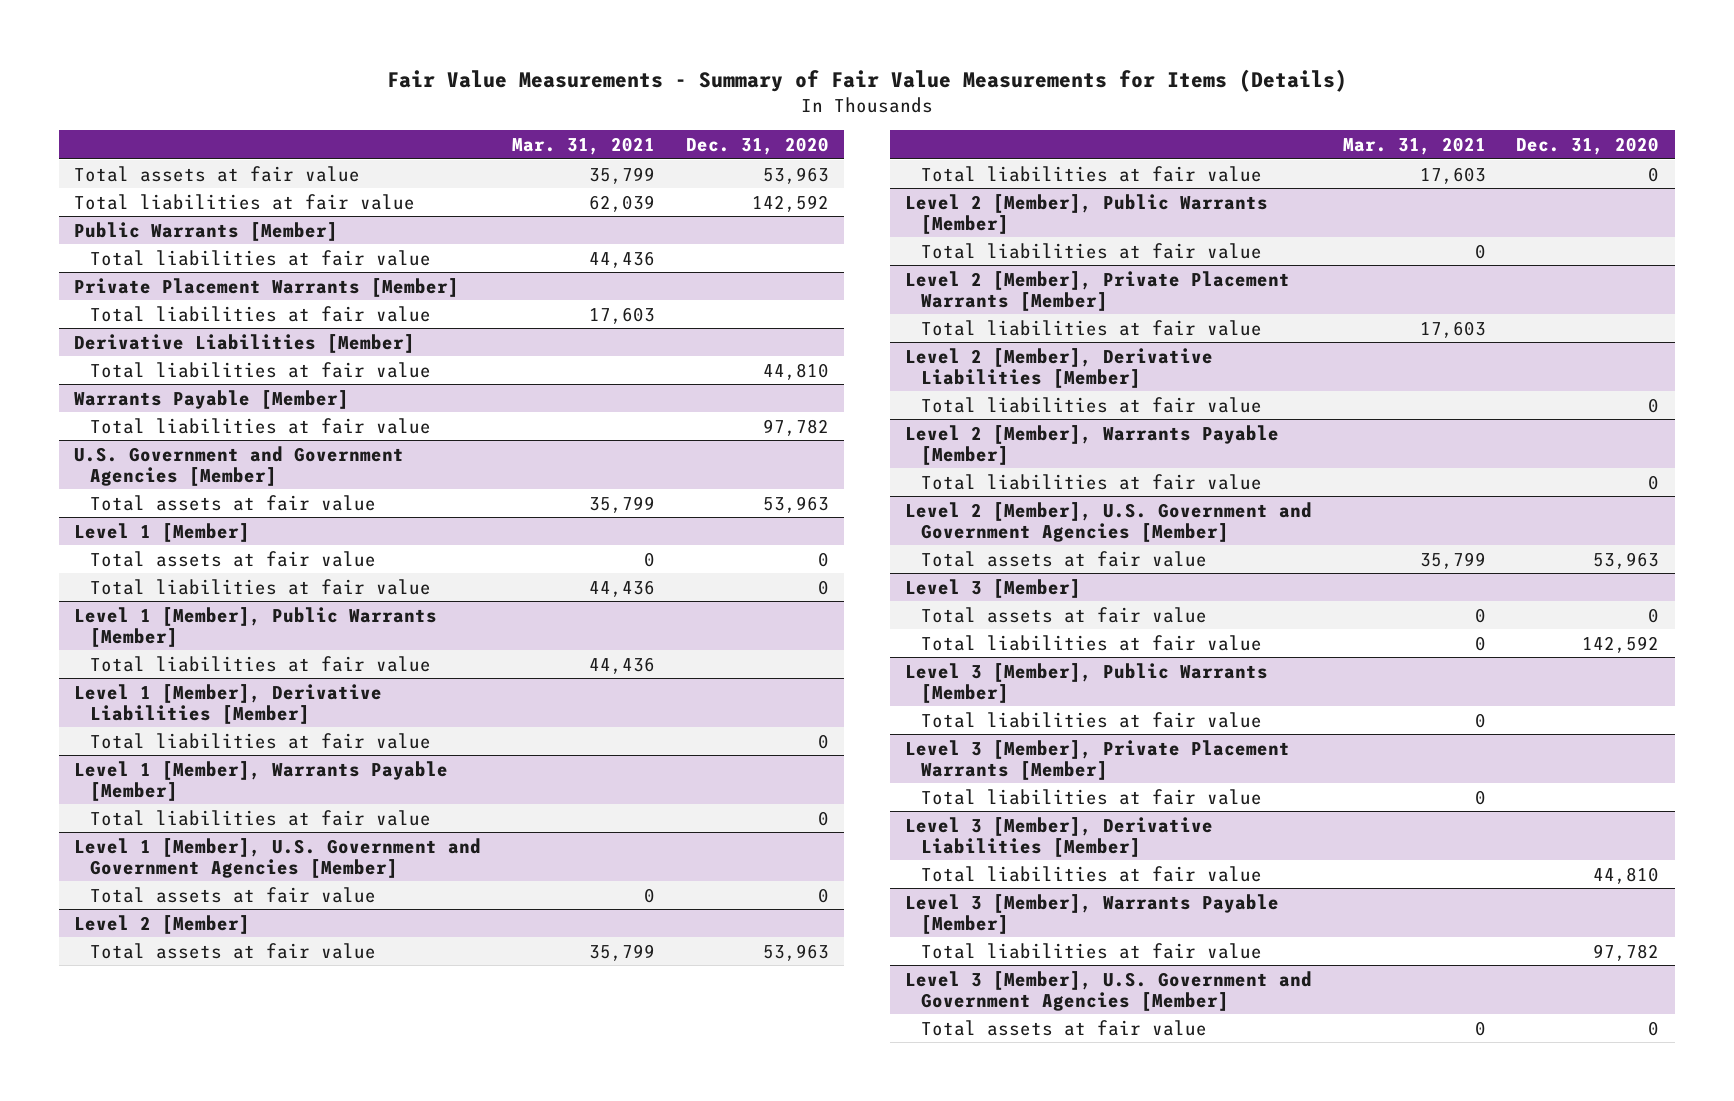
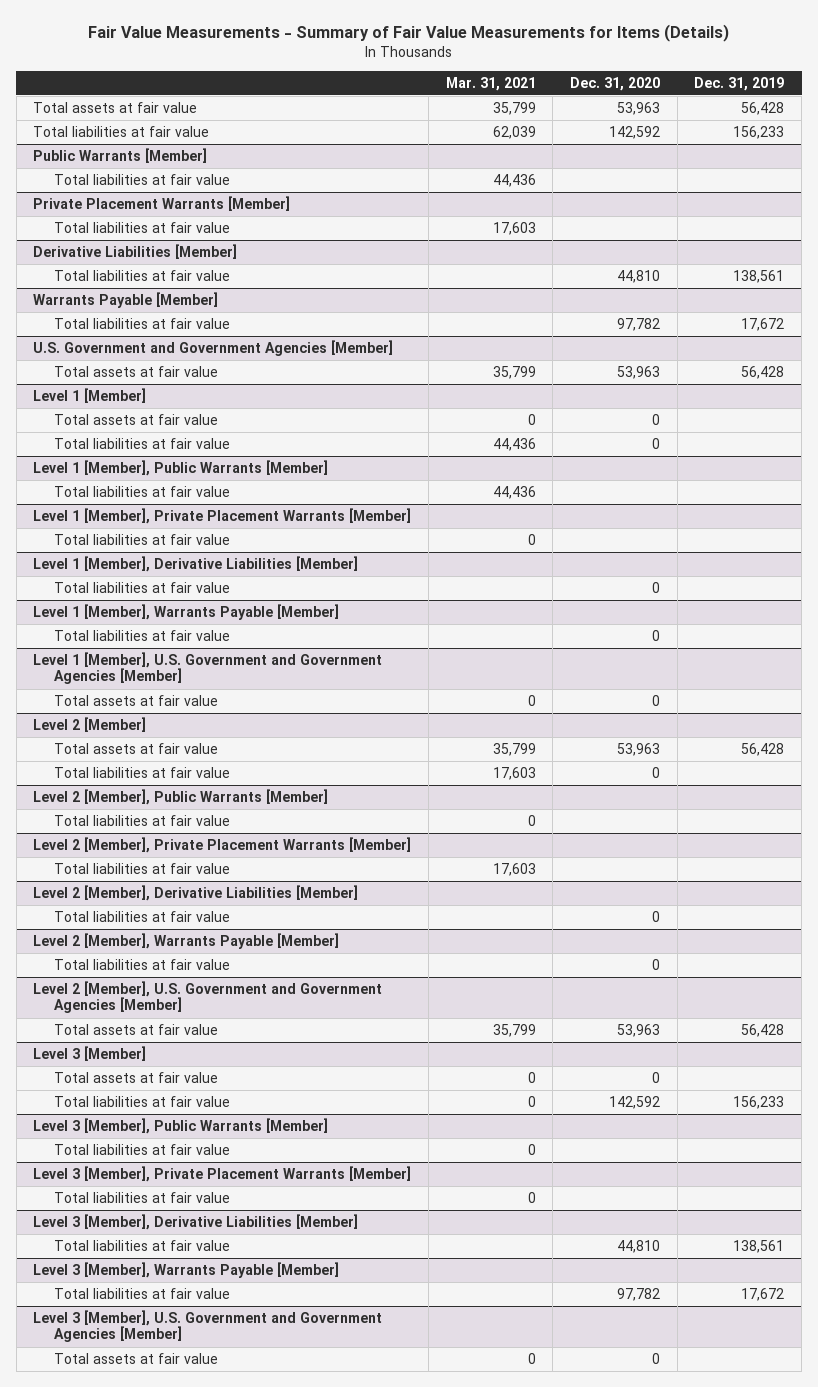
- | Mar. 31, 2021 | Dec. 31, 2020
+ | Mar. 31, 2021 | Dec. 31, 2020 | Dec. 31, 2019
+ Level 1 [Member], Private Placement Warrants [Member]
+ Total liabilities at fair value | 0 | |

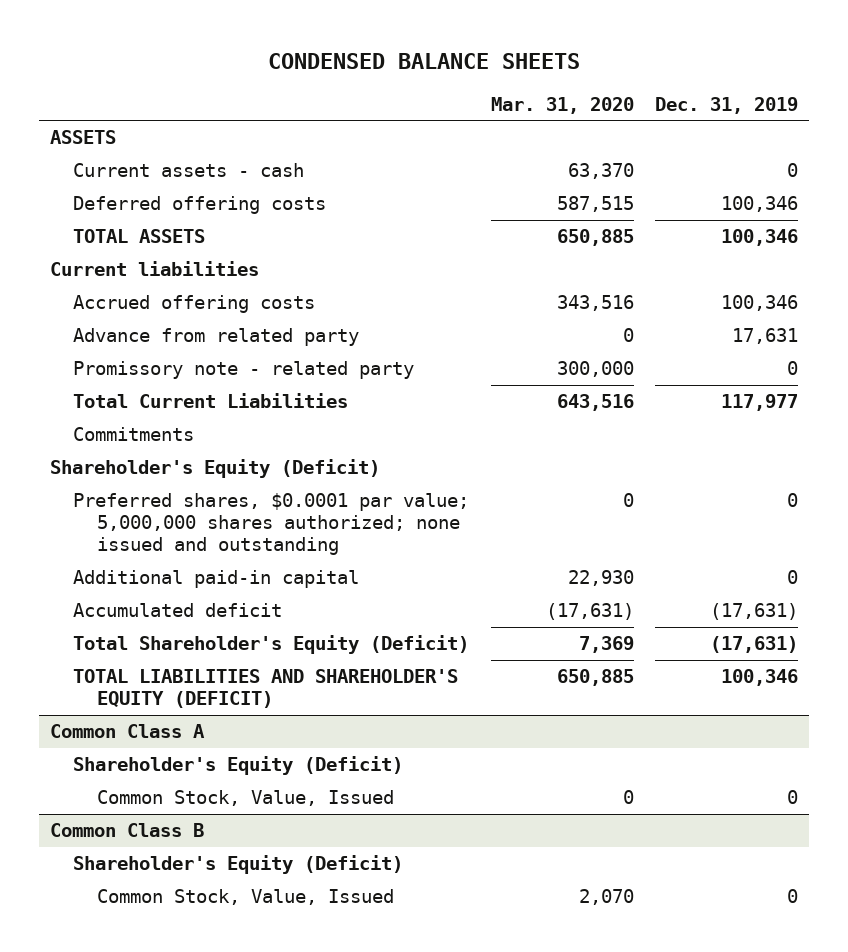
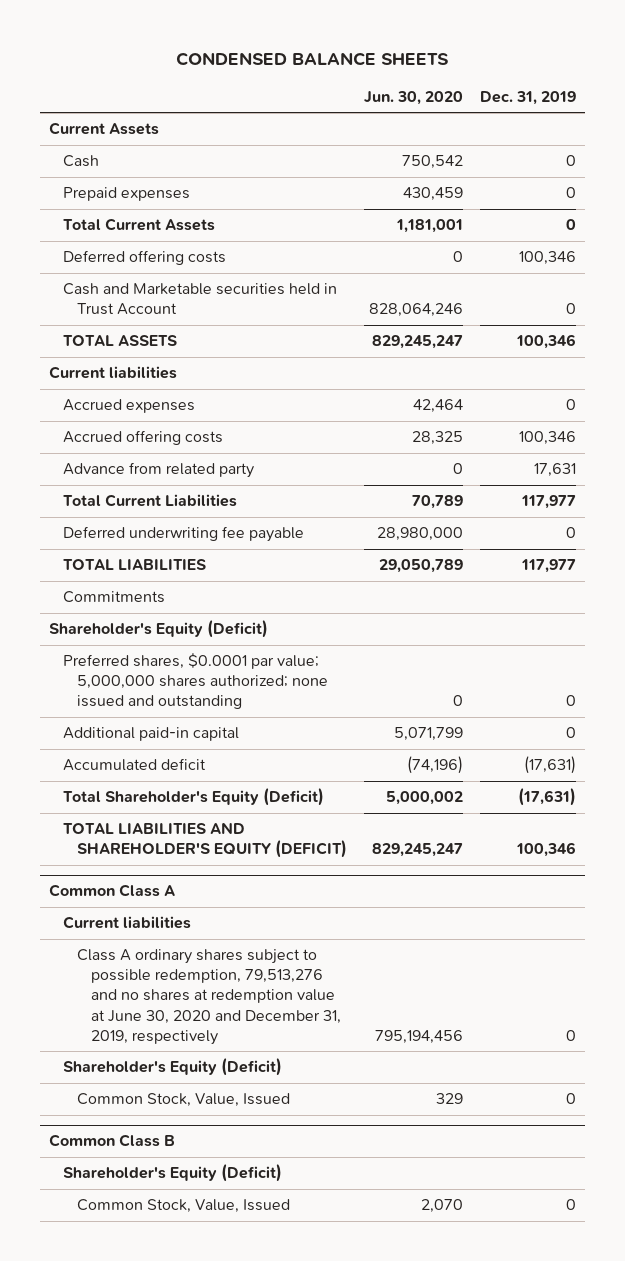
- | Mar. 31, 2020 | Dec. 31, 2019
+ | Jun. 30, 2020 | Dec. 31, 2019
- ASSETS
- Current assets - cash | 63,370 | 0
+ Current Assets
+ Cash | 750,542 | 0
+ Prepaid expenses | 430,459 | 0
+ Total Current Assets | 1,181,001 | 0
+ Cash and Marketable securities held in Trust Account | 828,064,246 | 0
+ Accrued expenses | 42,464 | 0
- Promissory note - related party | 300,000 | 0
+ Deferred underwriting fee payable | 28,980,000 | 0
+ TOTAL LIABILITIES | 29,050,789 | 117,977
@ Common Class A
+ Current liabilities
+ Class A ordinary shares subject to possible redemption, 79,513,276 and no shares at redemption value at June 30, 2020 and December 31, 2019, respectively | 795,194,456 | 0

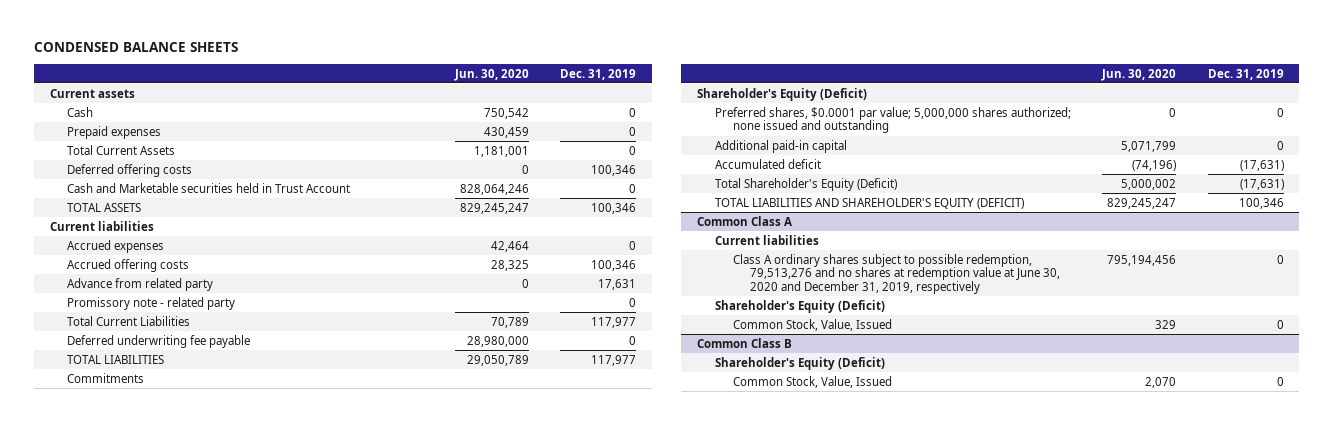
- Current Assets
+ Current assets
+ Promissory note - related party | | 0

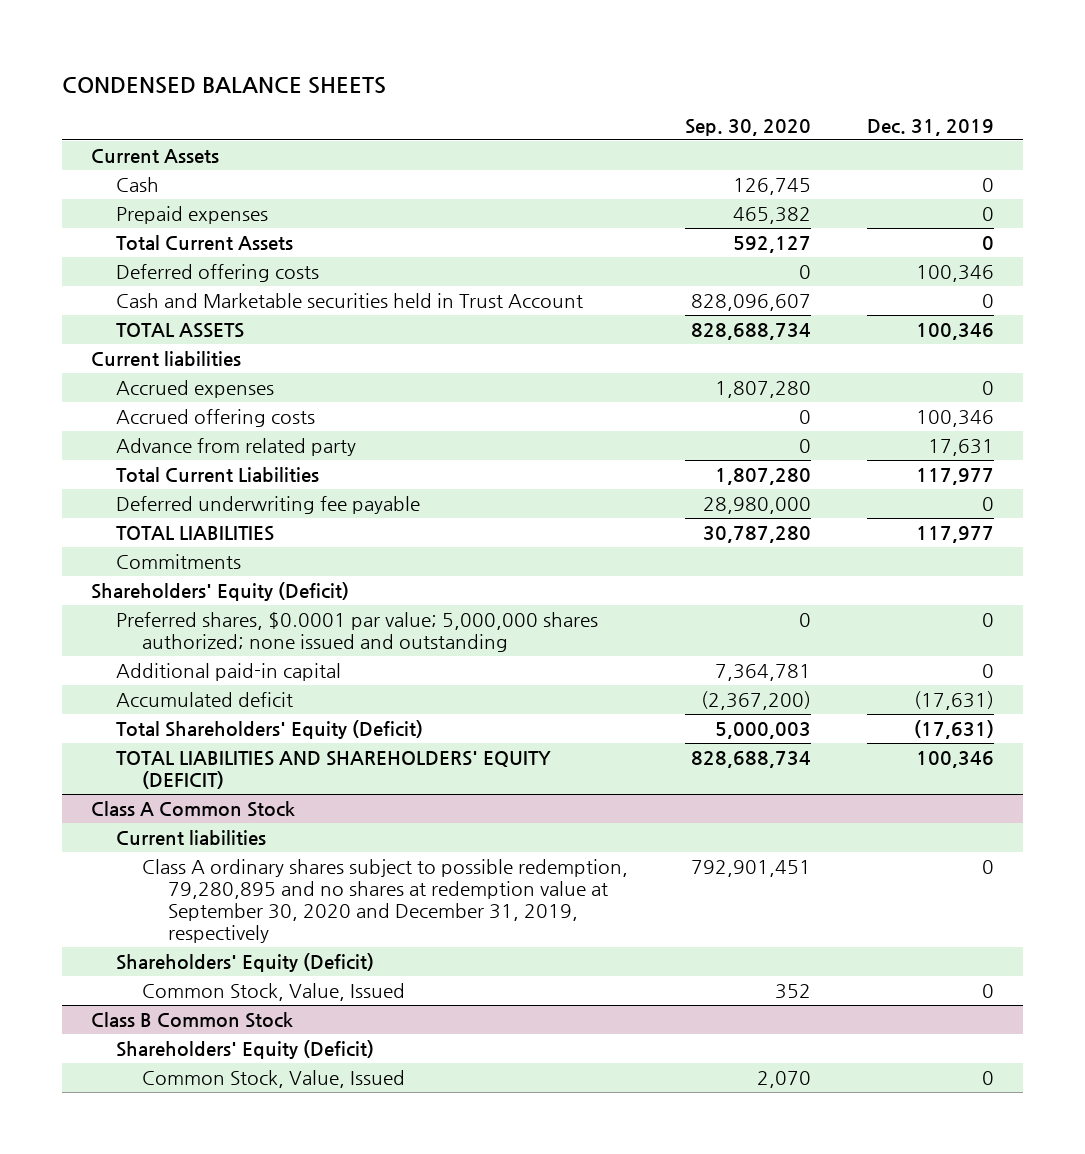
- | Jun. 30, 2020 | Dec. 31, 2019
+ | Sep. 30, 2020 | Dec. 31, 2019
- Current assets
+ Current Assets
- Promissory note - related party | | 0
- Shareholder's Equity (Deficit)
+ Shareholders' Equity (Deficit)
- Total Shareholder's Equity (Deficit) | 5,000,002 | (17,631)
- TOTAL LIABILITIES AND SHAREHOLDER'S EQUITY (DEFICIT) | 829,245,247 | 100,346
- Common Class A
+ Total Shareholders' Equity (Deficit) | 5,000,003 | (17,631)
+ TOTAL LIABILITIES AND SHAREHOLDERS' EQUITY (DEFICIT) | 828,688,734 | 100,346
+ Class A Common Stock
- Class A ordinary shares subject to possible redemption, 79,513,276 and no shares at redemption value at June 30, 2020 and December 31, 2019, respectively | 795,194,456 | 0
- Shareholder's Equity (Deficit)
+ Class A ordinary shares subject to possible redemption, 79,280,895 and no shares at redemption value at September 30, 2020 and December 31, 2019, respectively | 792,901,451 | 0
+ Shareholders' Equity (Deficit)
- Common Class B
- Shareholder's Equity (Deficit)
+ Class B Common Stock
+ Shareholders' Equity (Deficit)

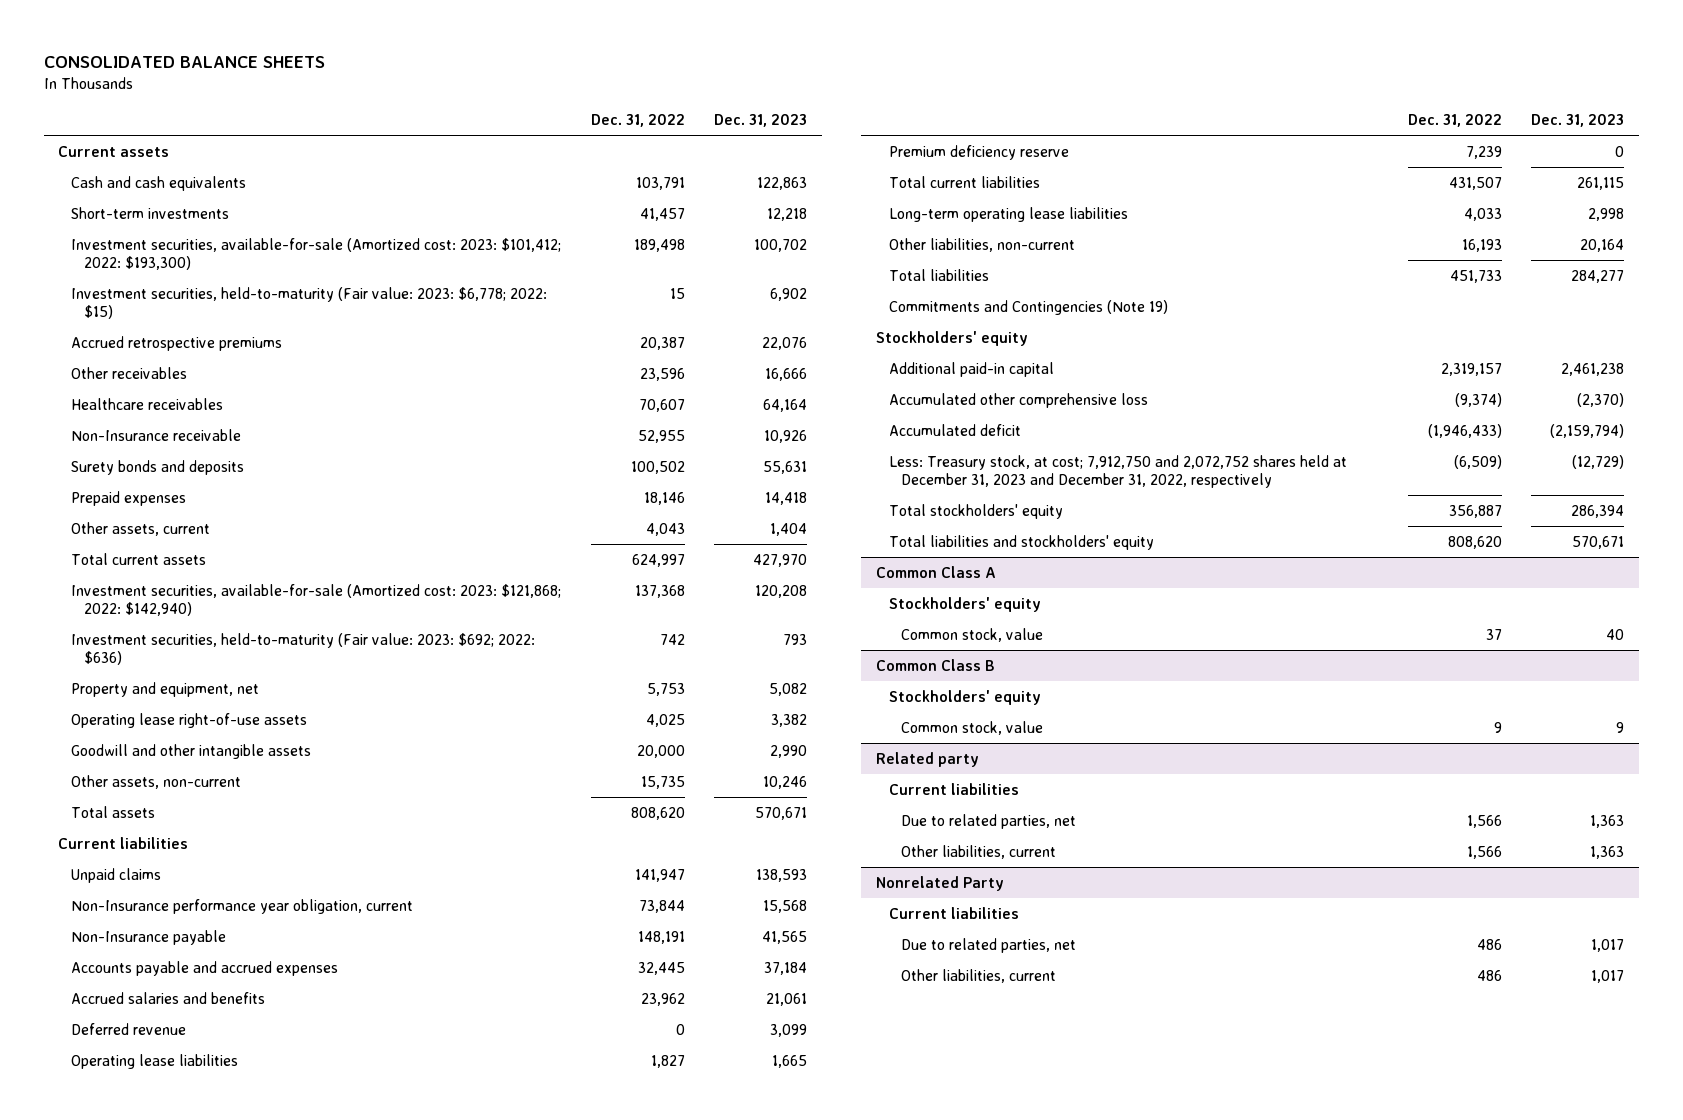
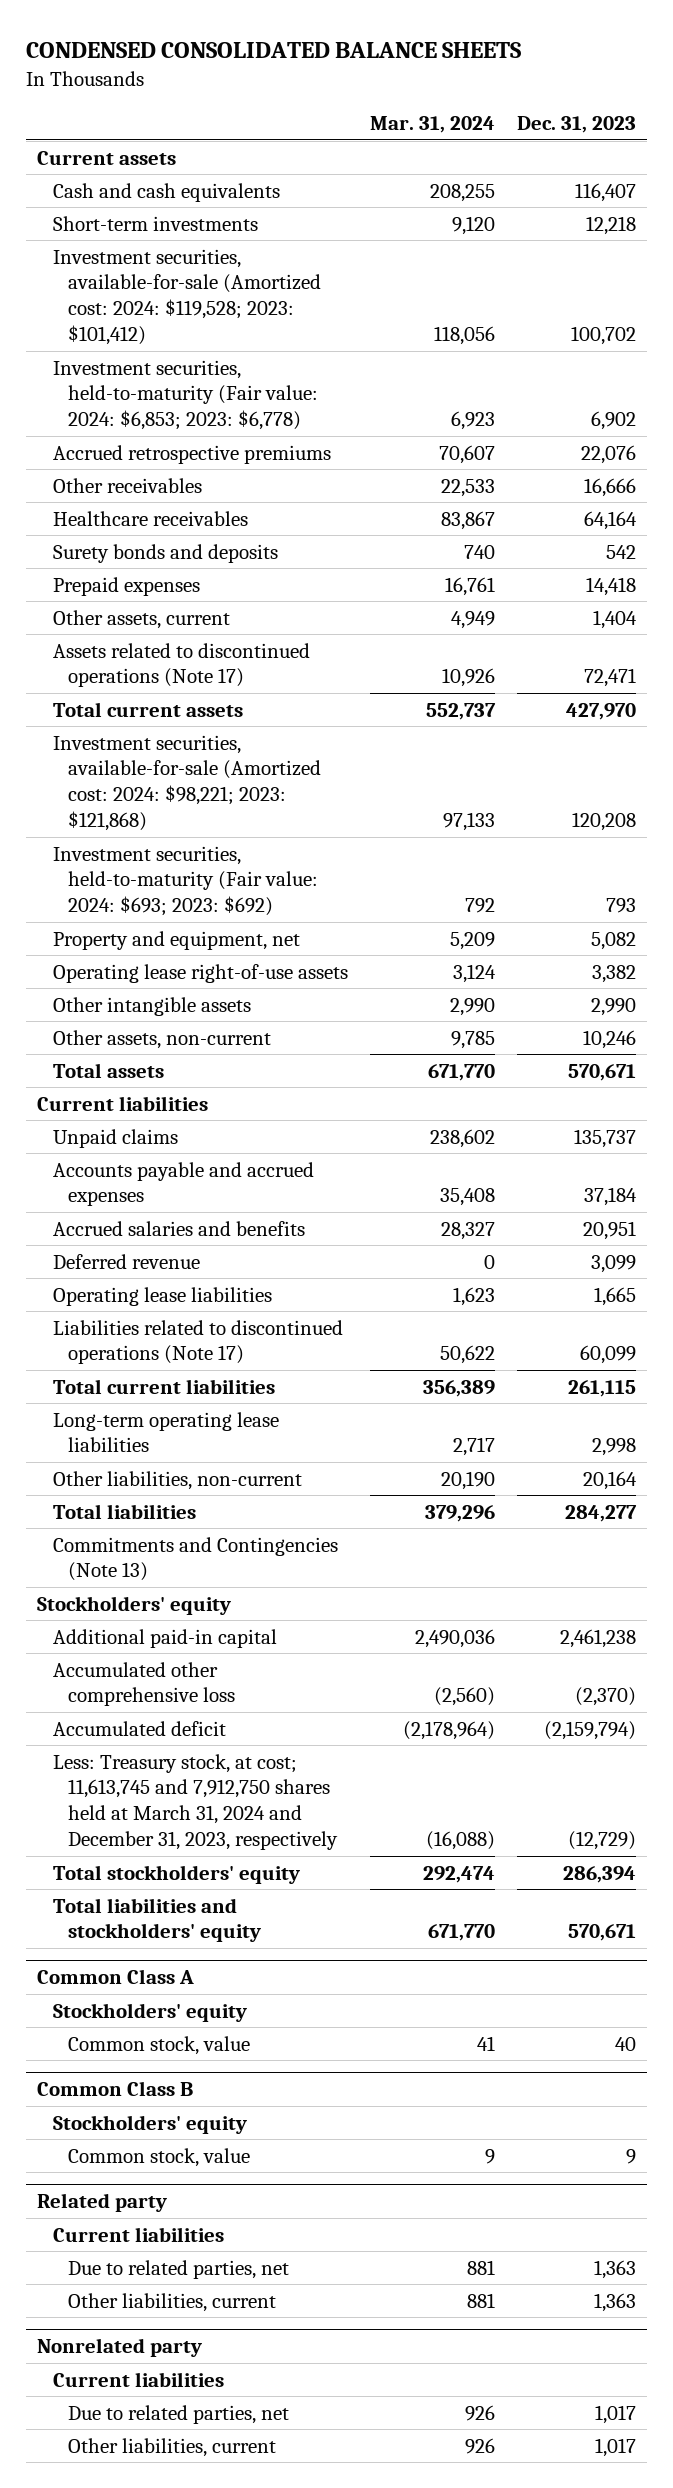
- CONSOLIDATED BALANCE SHEETS
+ CONDENSED CONSOLIDATED BALANCE SHEETS
- | Dec. 31, 2022 | Dec. 31, 2023
+ | Mar. 31, 2024 | Dec. 31, 2023
- Cash and cash equivalents | 103,791 | 122,863
+ Cash and cash equivalents | 208,255 | 116,407
- Investment securities, available-for-sale (Amortized cost: 2023: $101,412; 2022: $193,300) | 189,498 | 100,702
- Investment securities, held-to-maturity (Fair value: 2023: $6,778; 2022: $15) | 15 | 6,902
+ Investment securities, available-for-sale (Amortized cost: 2024: $119,528; 2023: $101,412) | 118,056 | 100,702
+ Investment securities, held-to-maturity (Fair value: 2024: $6,853; 2023: $6,778) | 6,923 | 6,902
- Non-Insurance receivable | 52,955 | 10,926
- Surety bonds and deposits | 100,502 | 55,631
+ Surety bonds and deposits | 740 | 542
+ Assets related to discontinued operations (Note 17) | 10,926 | 72,471
- Investment securities, available-for-sale (Amortized cost: 2023: $121,868; 2022: $142,940) | 137,368 | 120,208
- Investment securities, held-to-maturity (Fair value: 2023: $692; 2022: $636) | 742 | 793
+ Investment securities, available-for-sale (Amortized cost: 2024: $98,221; 2023: $121,868) | 97,133 | 120,208
+ Investment securities, held-to-maturity (Fair value: 2024: $693; 2023: $692) | 792 | 793
- Goodwill and other intangible assets | 20,000 | 2,990
+ Other intangible assets | 2,990 | 2,990
- Unpaid claims | 141,947 | 138,593
- Non-Insurance performance year obligation, current | 73,844 | 15,568
- Non-Insurance payable | 148,191 | 41,565
+ Unpaid claims | 238,602 | 135,737
- Accrued salaries and benefits | 23,962 | 21,061
+ Accrued salaries and benefits | 28,327 | 20,951
- Premium deficiency reserve | 7,239 | 0
+ Liabilities related to discontinued operations (Note 17) | 50,622 | 60,099
- Commitments and Contingencies (Note 19)
+ Commitments and Contingencies (Note 13)
- Less: Treasury stock, at cost; 7,912,750 and 2,072,752 shares held at December 31, 2023 and December 31, 2022, respectively | (6,509) | (12,729)
+ Less: Treasury stock, at cost; 11,613,745 and 7,912,750 shares held at March 31, 2024 and December 31, 2023, respectively | (16,088) | (12,729)
- Nonrelated Party
+ Nonrelated party

